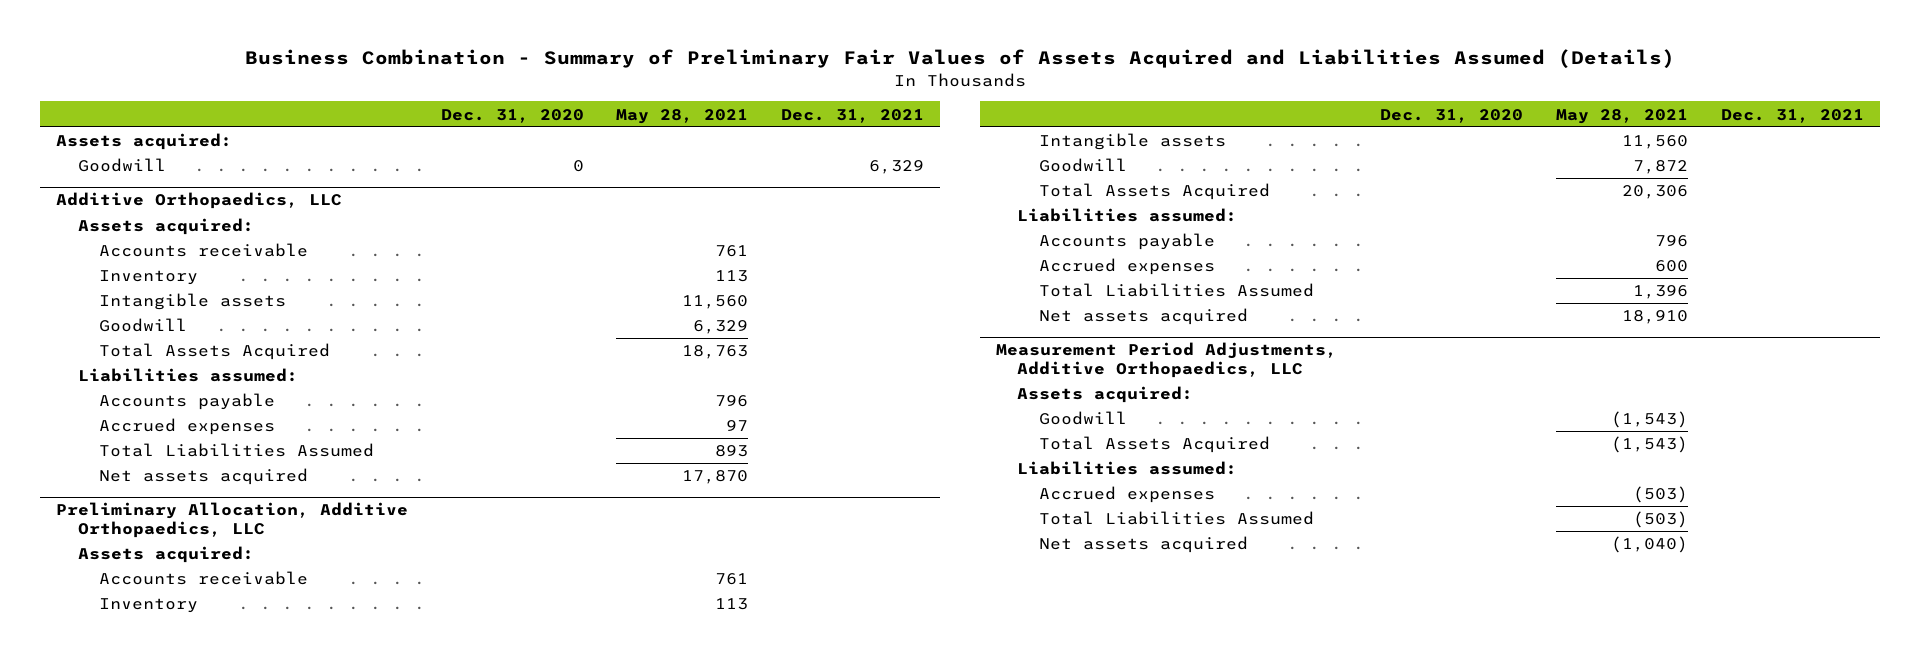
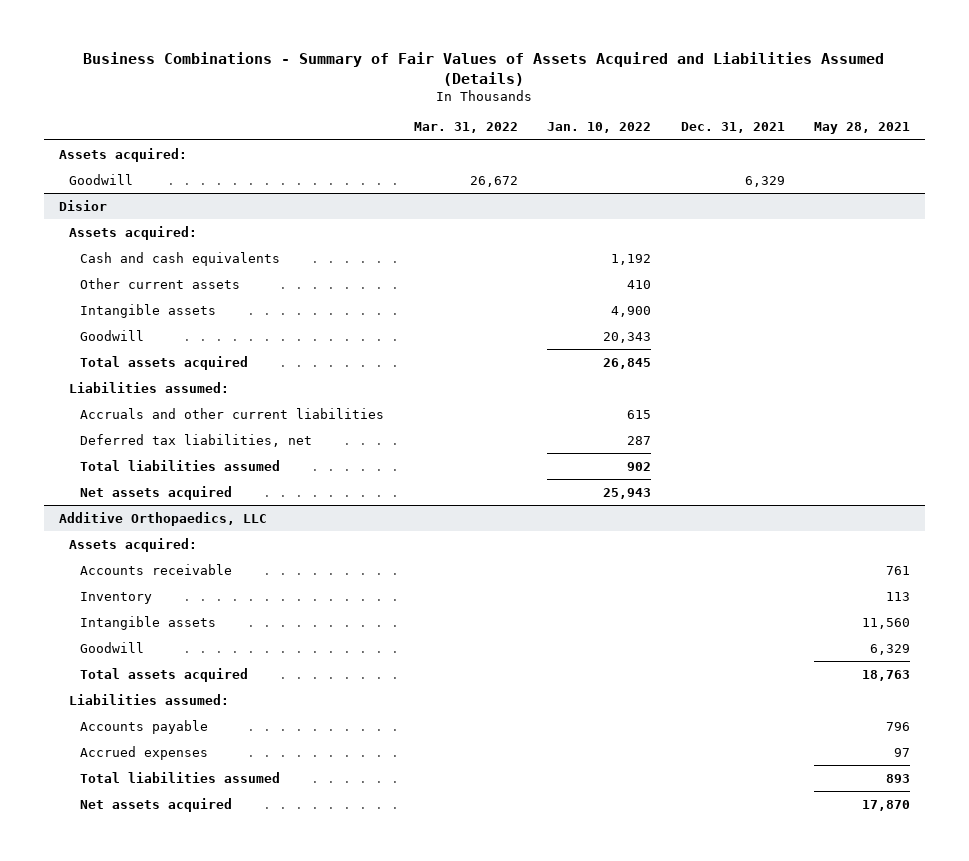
- Business Combination - Summary of Preliminary Fair Values of Assets Acquired and Liabilities Assumed (Details)
+ Business Combinations - Summary of Fair Values of Assets Acquired and Liabilities Assumed (Details)
- | Dec. 31, 2020 | May 28, 2021 | Dec. 31, 2021
+ | Mar. 31, 2022 | Jan. 10, 2022 | Dec. 31, 2021 | May 28, 2021
+ Disior
+ Assets acquired:
+ Cash and cash equivalents | | 1,192 | |
+ Other current assets | | 410 | |
+ Intangible assets | | 4,900 | |
+ Goodwill | | 20,343 | |
+ Total assets acquired | | 26,845 | |
+ Liabilities assumed:
+ Accruals and other current liabilities | | 615 | |
+ Deferred tax liabilities, net | | 287 | |
+ Total liabilities assumed | | 902 | |
+ Net assets acquired | | 25,943 | |
@ Additive Orthopaedics, LLC
- Total Assets Acquired | | 18,763 |
+ Total assets acquired | | | | 18,763
- Total Liabilities Assumed | | 893 |
+ Total liabilities assumed | | | | 893
- Preliminary Allocation, Additive Orthopaedics, LLC
- Assets acquired:
- Accounts receivable | | 761 |
- Inventory | | 113 |
- Intangible assets | | 11,560 |
- Goodwill | | 7,872 |
- Total Assets Acquired | | 20,306 |
- Liabilities assumed:
- Accounts payable | | 796 |
- Accrued expenses | | 600 |
- Total Liabilities Assumed | | 1,396 |
- Net assets acquired | | 18,910 |
- Measurement Period Adjustments, Additive Orthopaedics, LLC
- Assets acquired:
- Goodwill | | (1,543) |
- Total Assets Acquired | | (1,543) |
- Liabilities assumed:
- Accrued expenses | | (503) |
- Total Liabilities Assumed | | (503) |
- Net assets acquired | | (1,040) |

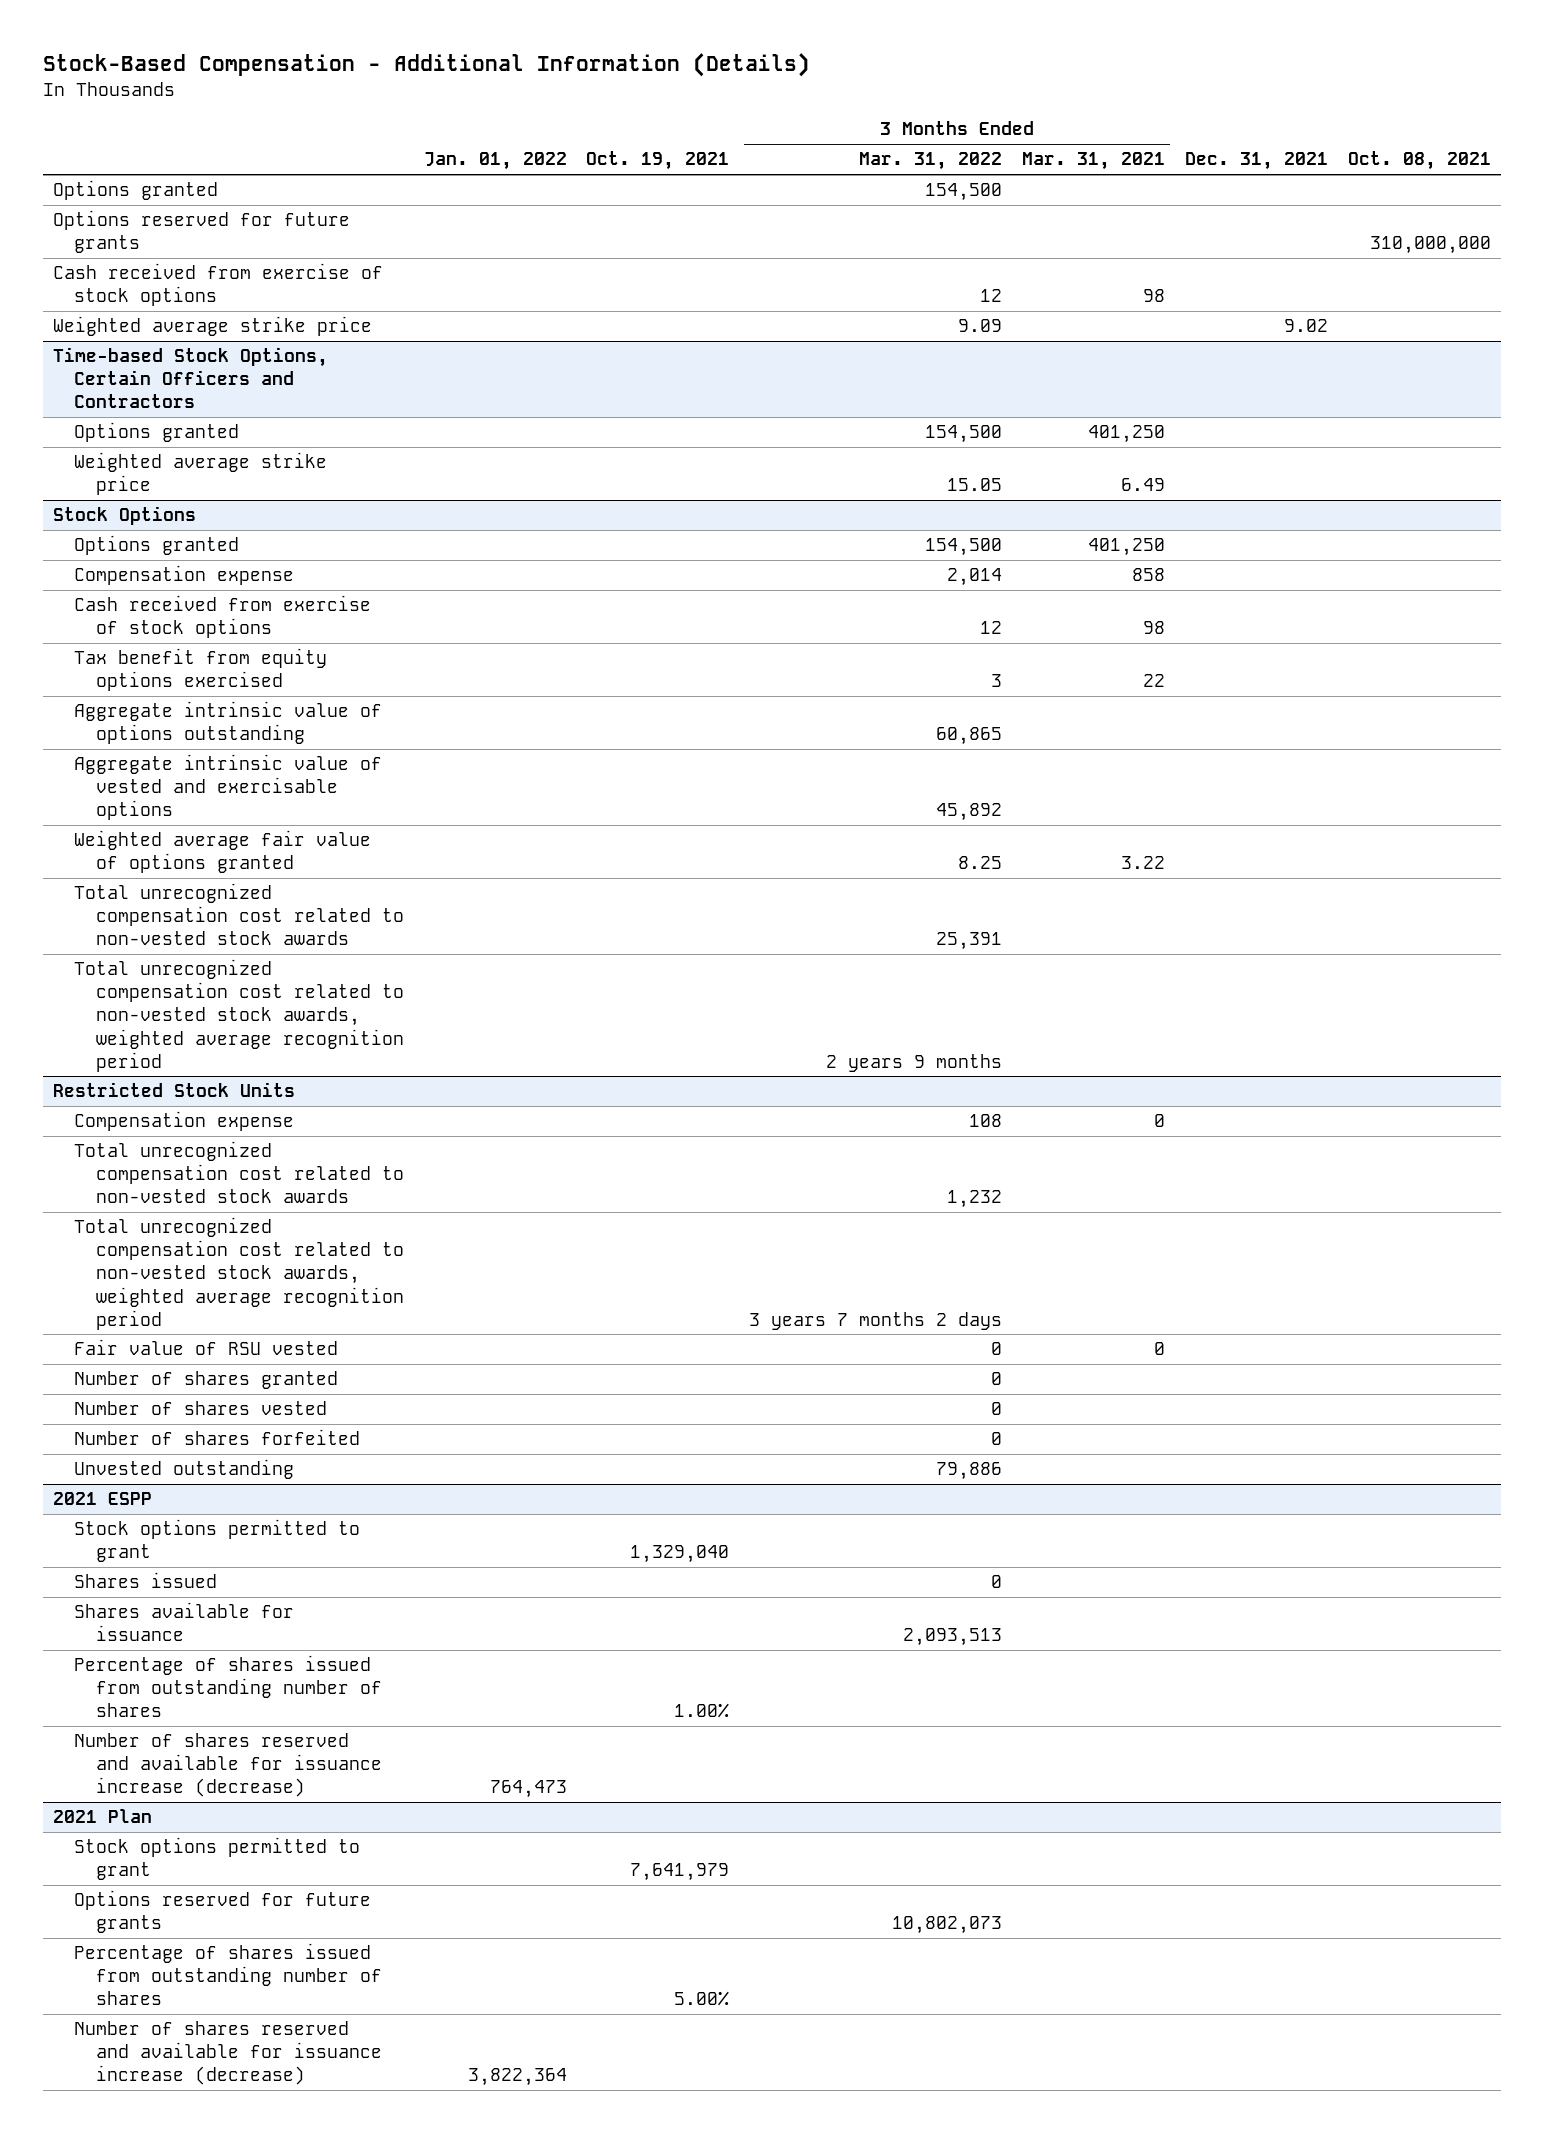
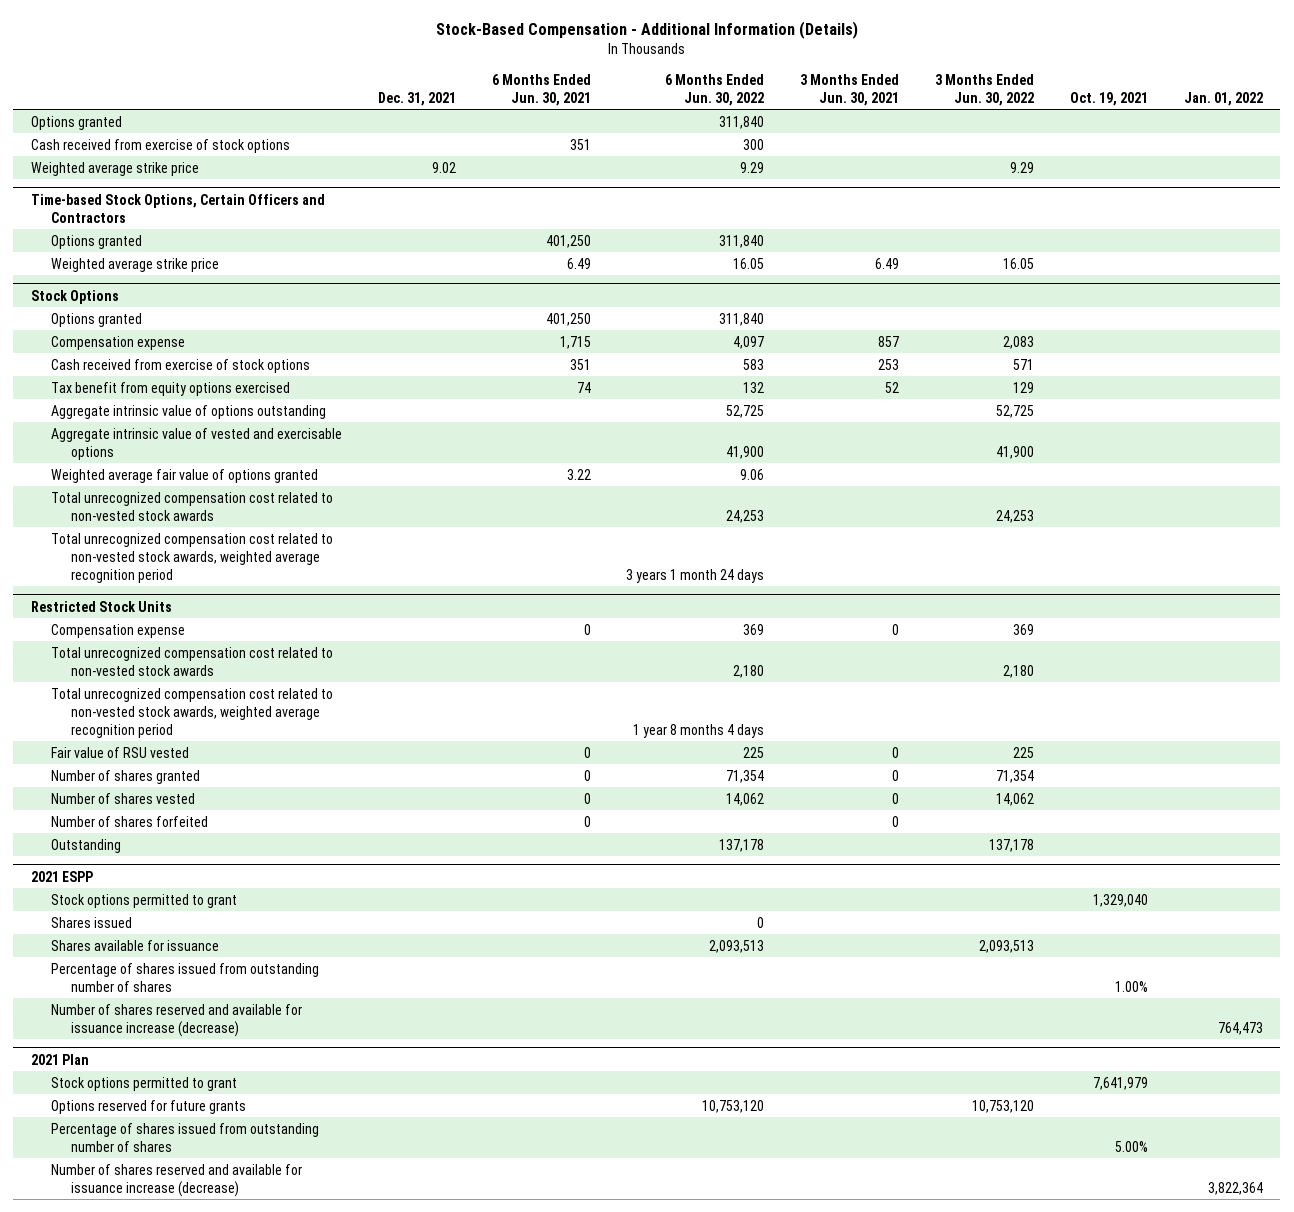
- | Jan. 01, 2022 | Oct. 19, 2021 | 3 Months Ended Mar. 31, 2022 | 3 Months Ended Mar. 31, 2021 | Dec. 31, 2021 | Oct. 08, 2021
+ | Dec. 31, 2021 | 6 Months Ended Jun. 30, 2021 | 6 Months Ended Jun. 30, 2022 | 3 Months Ended Jun. 30, 2021 | 3 Months Ended Jun. 30, 2022 | Oct. 19, 2021 | Jan. 01, 2022
- Options reserved for future grants | | | | | | 310,000,000
@ Restricted Stock Units
- Unvested outstanding | | | 79,886 | | |
+ Outstanding | | | 137,178 | | 137,178 | |

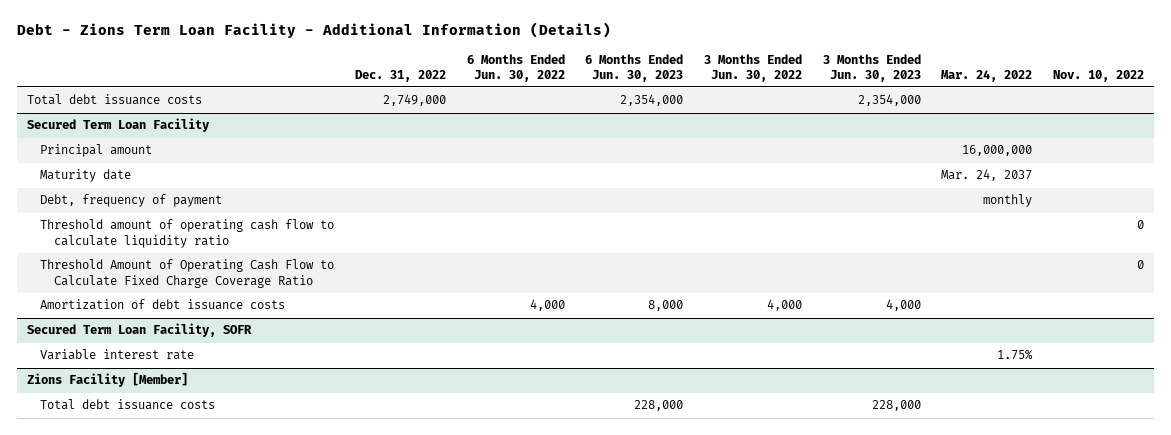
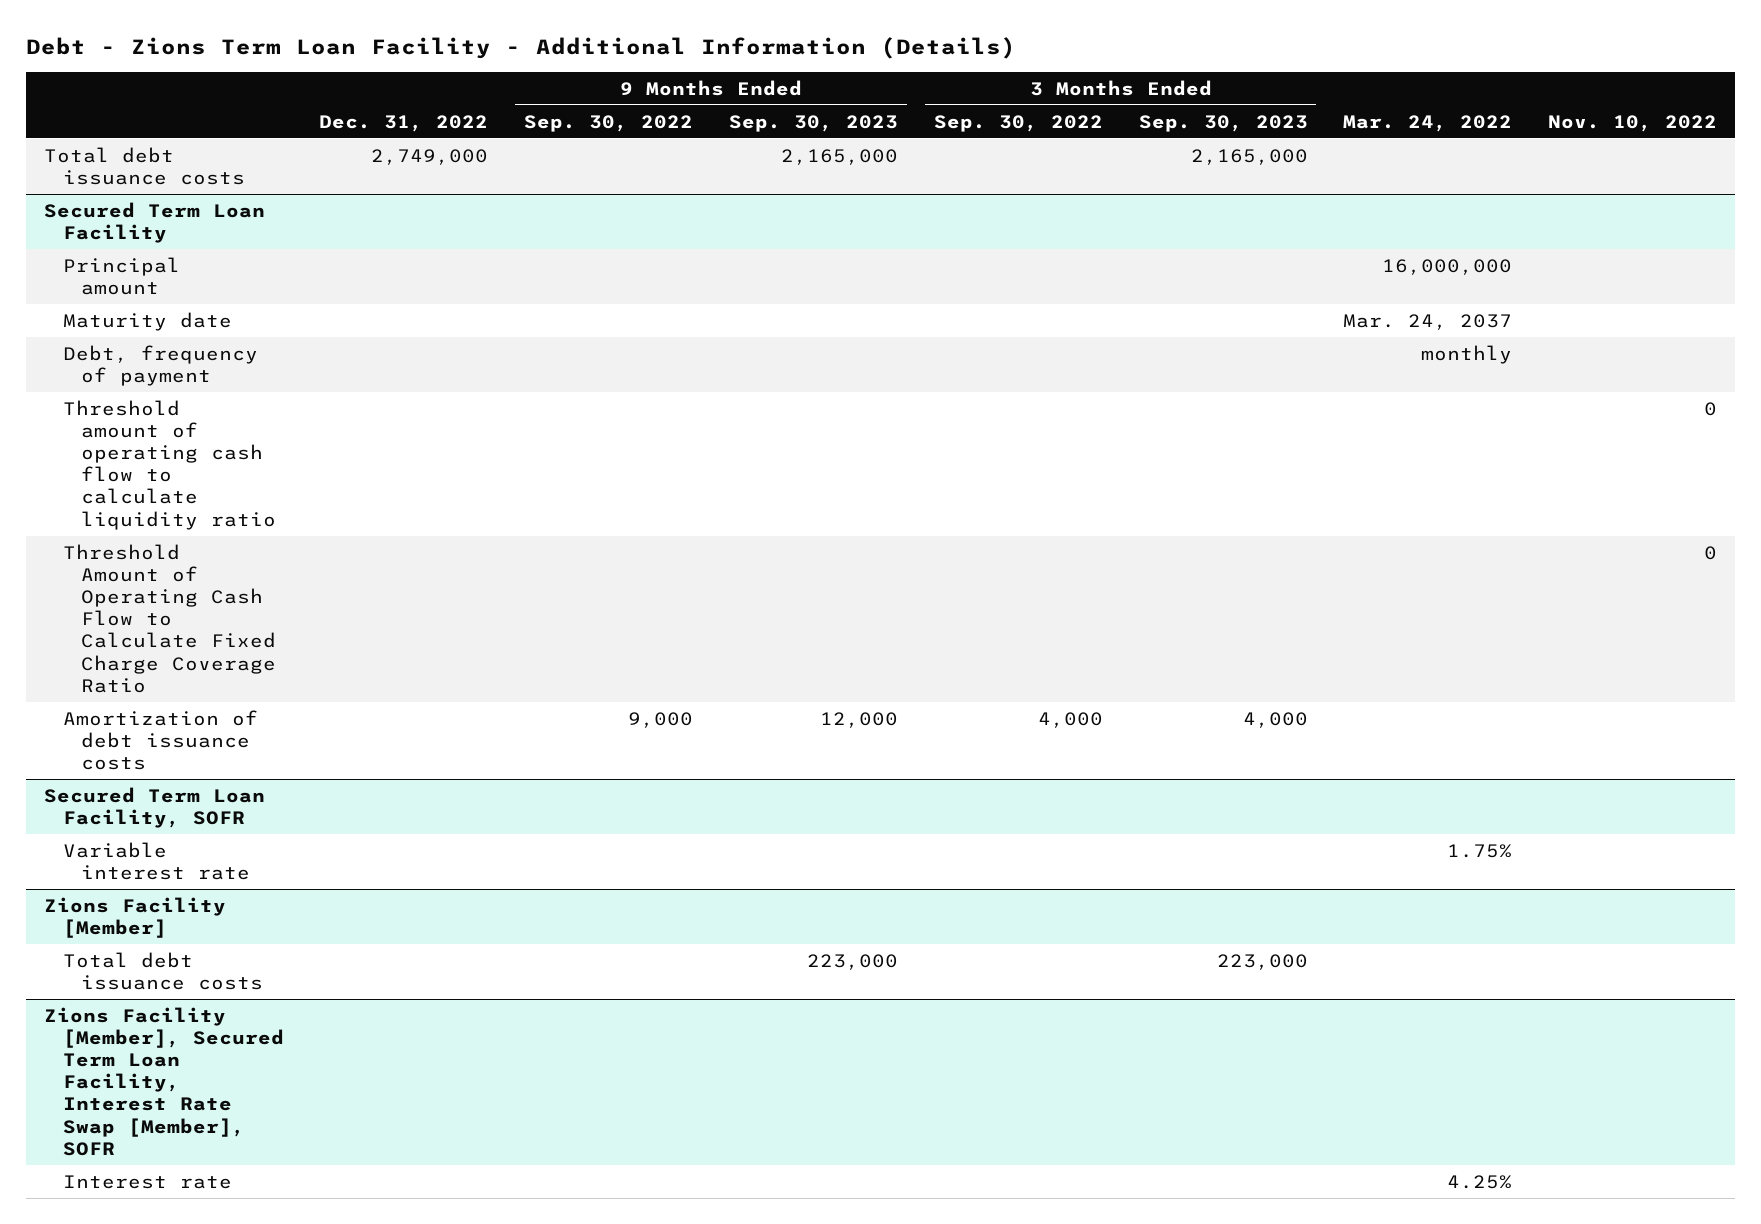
- | Dec. 31, 2022 | 6 Months Ended Jun. 30, 2022 | 6 Months Ended Jun. 30, 2023 | 3 Months Ended Jun. 30, 2022 | 3 Months Ended Jun. 30, 2023 | Mar. 24, 2022 | Nov. 10, 2022
+ | Dec. 31, 2022 | 9 Months Ended Sep. 30, 2022 | 9 Months Ended Sep. 30, 2023 | 3 Months Ended Sep. 30, 2022 | 3 Months Ended Sep. 30, 2023 | Mar. 24, 2022 | Nov. 10, 2022
+ Zions Facility [Member], Secured Term Loan Facility, Interest Rate Swap [Member], SOFR
+ Interest rate | | | | | | 4.25% |

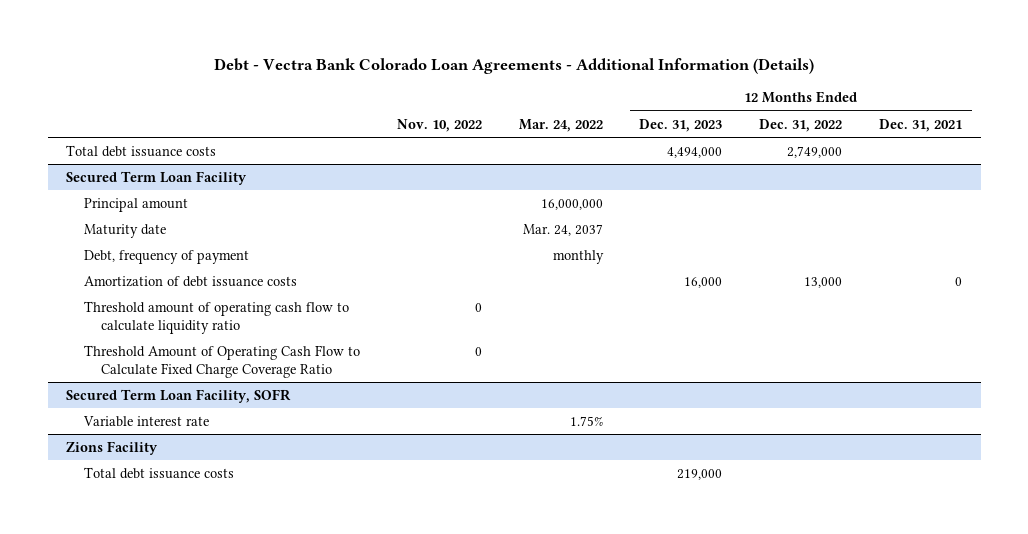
- Debt - Zions Term Loan Facility - Additional Information (Details)
+ Debt - Vectra Bank Colorado Loan Agreements - Additional Information (Details)
- | Dec. 31, 2022 | 9 Months Ended Sep. 30, 2022 | 9 Months Ended Sep. 30, 2023 | 3 Months Ended Sep. 30, 2022 | 3 Months Ended Sep. 30, 2023 | Mar. 24, 2022 | Nov. 10, 2022
+ | Nov. 10, 2022 | Mar. 24, 2022 | 12 Months Ended Dec. 31, 2023 | 12 Months Ended Dec. 31, 2022 | 12 Months Ended Dec. 31, 2021
@ Secured Term Loan Facility
moved up: Amortization of debt issuance costs | | | 16,000 | 13,000 | 0
- Zions Facility [Member]
+ Zions Facility
- Zions Facility [Member], Secured Term Loan Facility, Interest Rate Swap [Member], SOFR
- Interest rate | | | | | | 4.25% |

